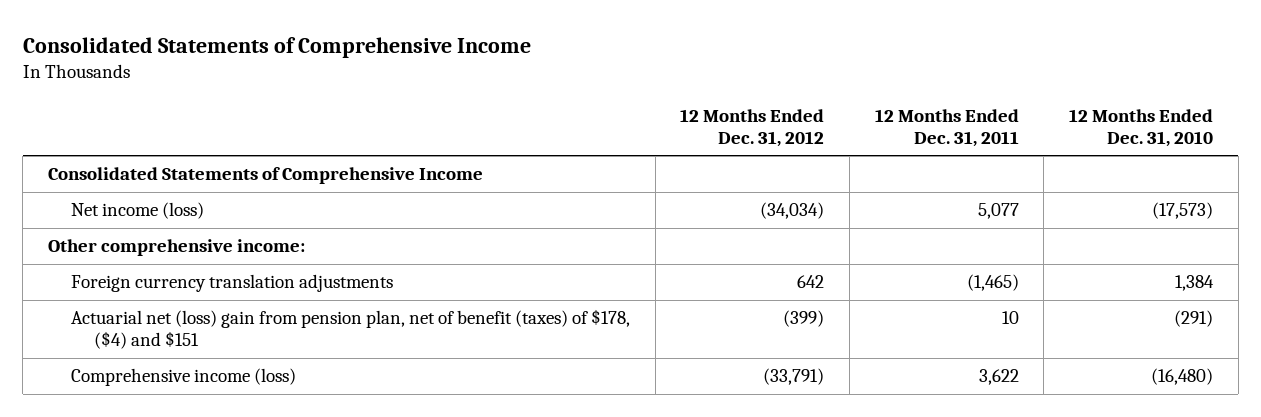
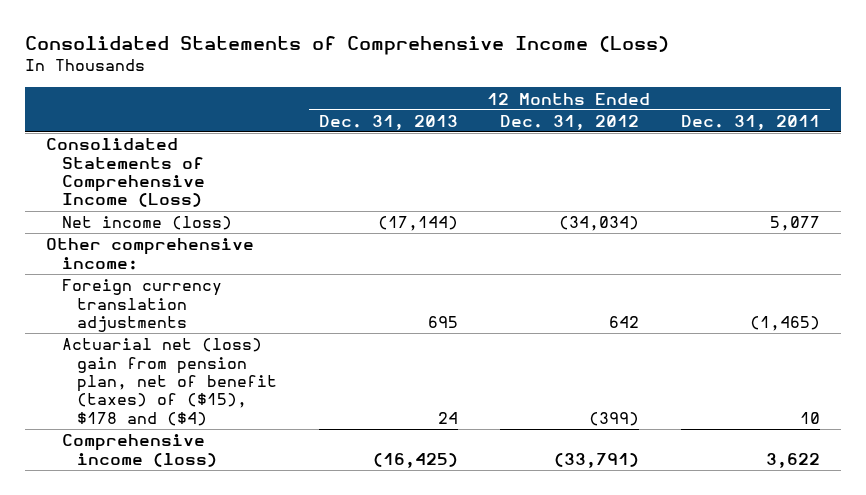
- Consolidated Statements of Comprehensive Income
+ Consolidated Statements of Comprehensive Income (Loss)
- | 12 Months Ended Dec. 31, 2012 | 12 Months Ended Dec. 31, 2011 | 12 Months Ended Dec. 31, 2010
+ | 12 Months Ended Dec. 31, 2013 | 12 Months Ended Dec. 31, 2012 | 12 Months Ended Dec. 31, 2011
- Consolidated Statements of Comprehensive Income
+ Consolidated Statements of Comprehensive Income (Loss)
- Actuarial net (loss) gain from pension plan, net of benefit (taxes) of $178, ($4) and $151 | (399) | 10 | (291)
+ Actuarial net (loss) gain from pension plan, net of benefit (taxes) of ($15), $178 and ($4) | 24 | (399) | 10

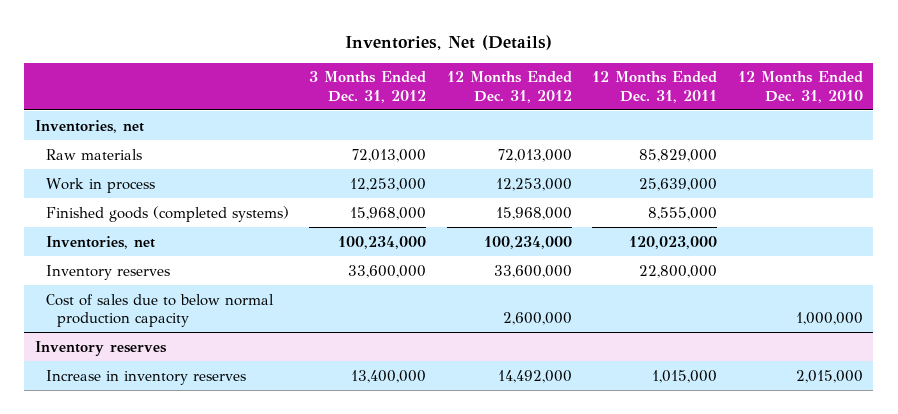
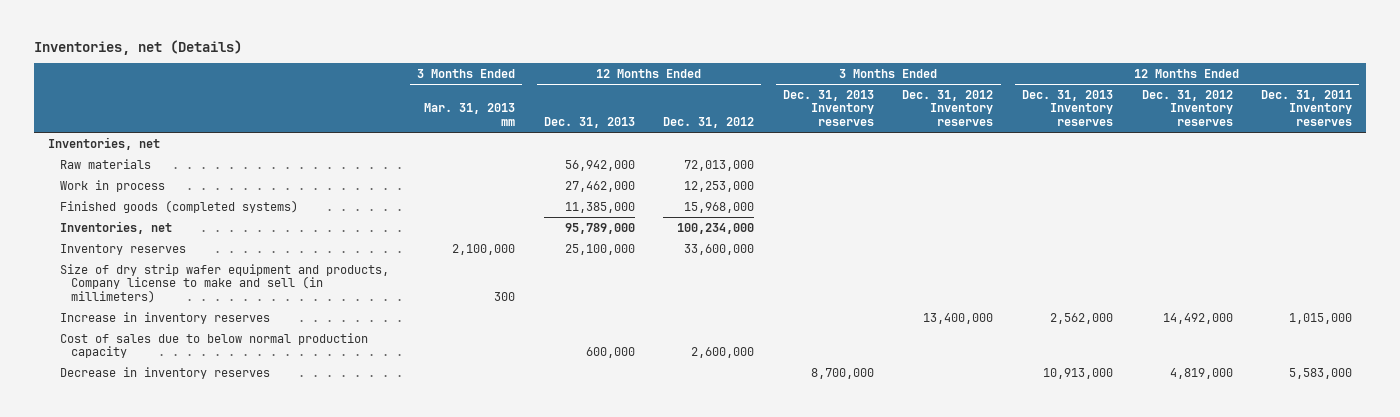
- Inventories, Net (Details)
+ Inventories, net (Details)
- | 3 Months Ended Dec. 31, 2012 | 12 Months Ended Dec. 31, 2012 | 12 Months Ended Dec. 31, 2011 | 12 Months Ended Dec. 31, 2010
+ | 3 Months Ended Mar. 31, 2013 mm | 12 Months Ended Dec. 31, 2013 | 12 Months Ended Dec. 31, 2012 | 3 Months Ended Dec. 31, 2013 Inventory reserves | 3 Months Ended Dec. 31, 2012 Inventory reserves | 12 Months Ended Dec. 31, 2013 Inventory reserves | 12 Months Ended Dec. 31, 2012 Inventory reserves | 12 Months Ended Dec. 31, 2011 Inventory reserves
+ Size of dry strip wafer equipment and products, Company license to make and sell (in millimeters) | 300 | | | | | | |
+ Increase in inventory reserves | | | | | 13,400,000 | 2,562,000 | 14,492,000 | 1,015,000
- Inventory reserves
- Increase in inventory reserves | 13,400,000 | 14,492,000 | 1,015,000 | 2,015,000
+ Decrease in inventory reserves | | | | 8,700,000 | | 10,913,000 | 4,819,000 | 5,583,000

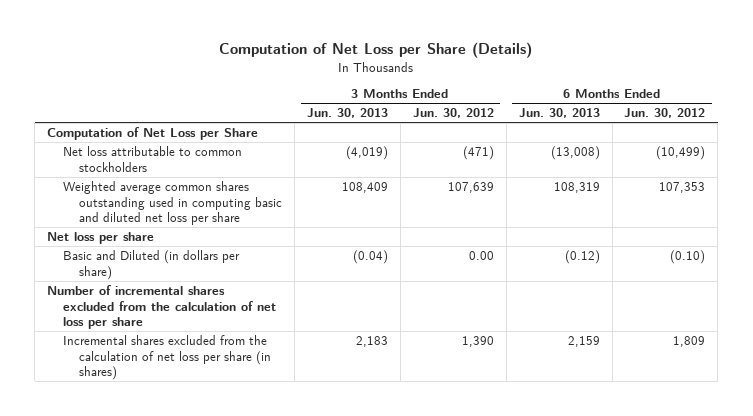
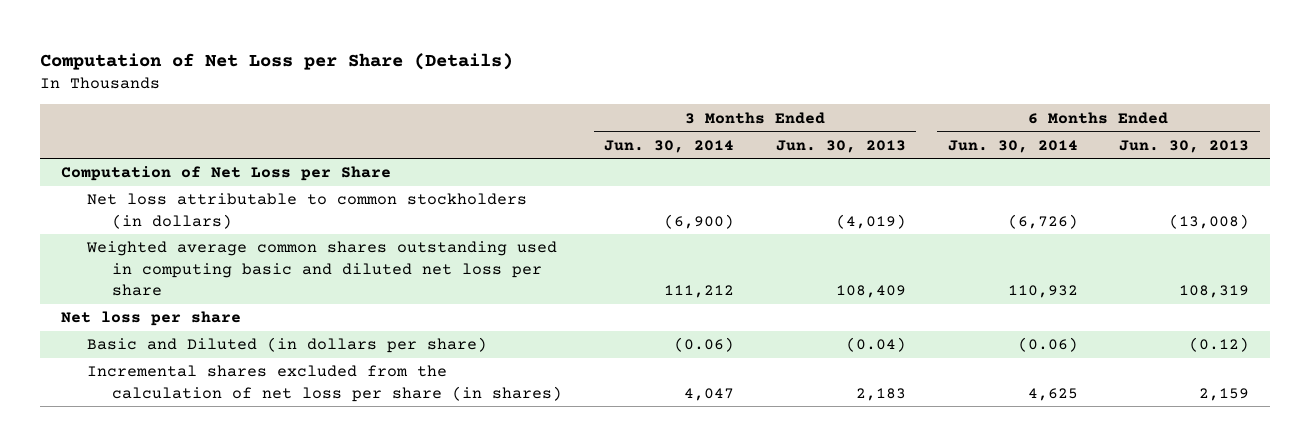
- | 3 Months Ended Jun. 30, 2013 | 3 Months Ended Jun. 30, 2012 | 6 Months Ended Jun. 30, 2013 | 6 Months Ended Jun. 30, 2012
+ | 3 Months Ended Jun. 30, 2014 | 3 Months Ended Jun. 30, 2013 | 6 Months Ended Jun. 30, 2014 | 6 Months Ended Jun. 30, 2013
- Net loss attributable to common stockholders | (4,019) | (471) | (13,008) | (10,499)
+ Net loss attributable to common stockholders (in dollars) | (6,900) | (4,019) | (6,726) | (13,008)
- Number of incremental shares excluded from the calculation of net loss per share

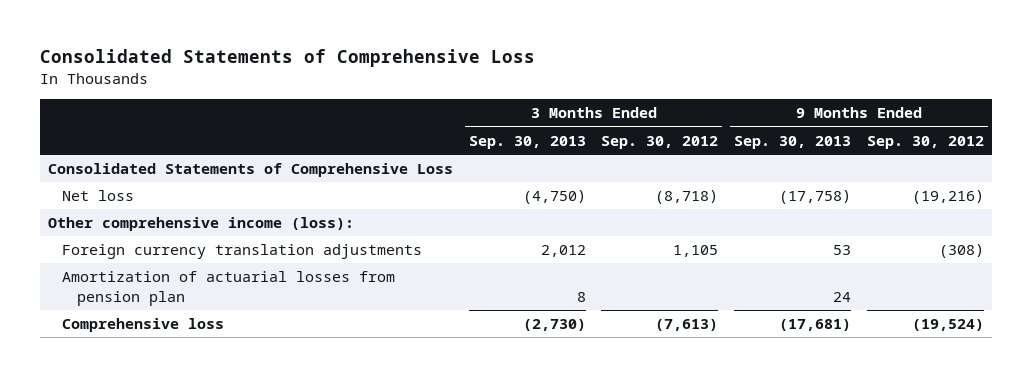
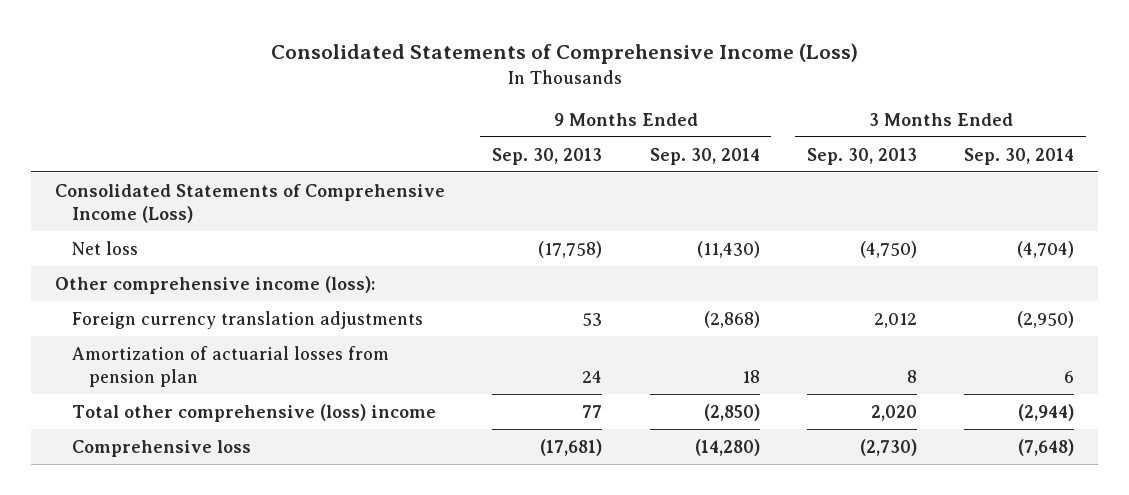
- Consolidated Statements of Comprehensive Loss
+ Consolidated Statements of Comprehensive Income (Loss)
- | 3 Months Ended Sep. 30, 2013 | 3 Months Ended Sep. 30, 2012 | 9 Months Ended Sep. 30, 2013 | 9 Months Ended Sep. 30, 2012
+ | 9 Months Ended Sep. 30, 2013 | 9 Months Ended Sep. 30, 2014 | 3 Months Ended Sep. 30, 2013 | 3 Months Ended Sep. 30, 2014
- Consolidated Statements of Comprehensive Loss
+ Consolidated Statements of Comprehensive Income (Loss)
+ Total other comprehensive (loss) income | 77 | (2,850) | 2,020 | (2,944)

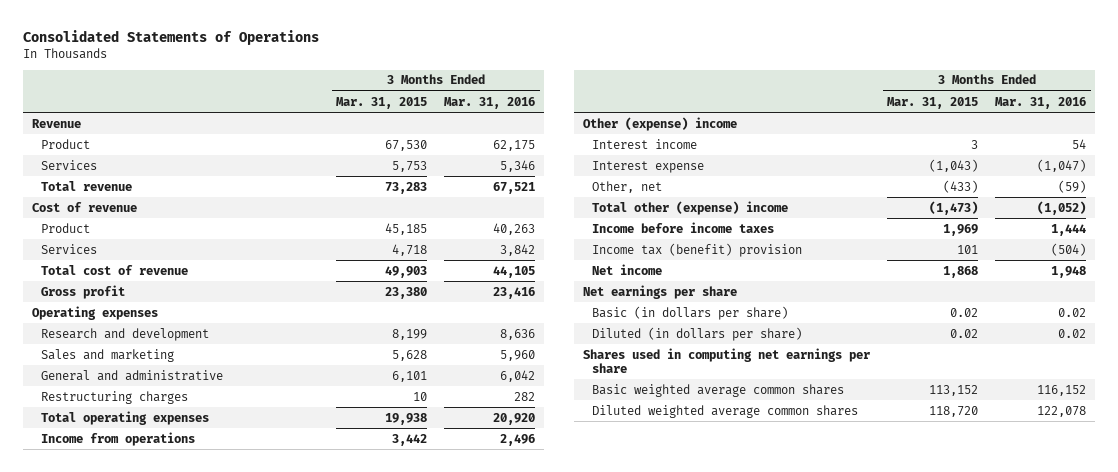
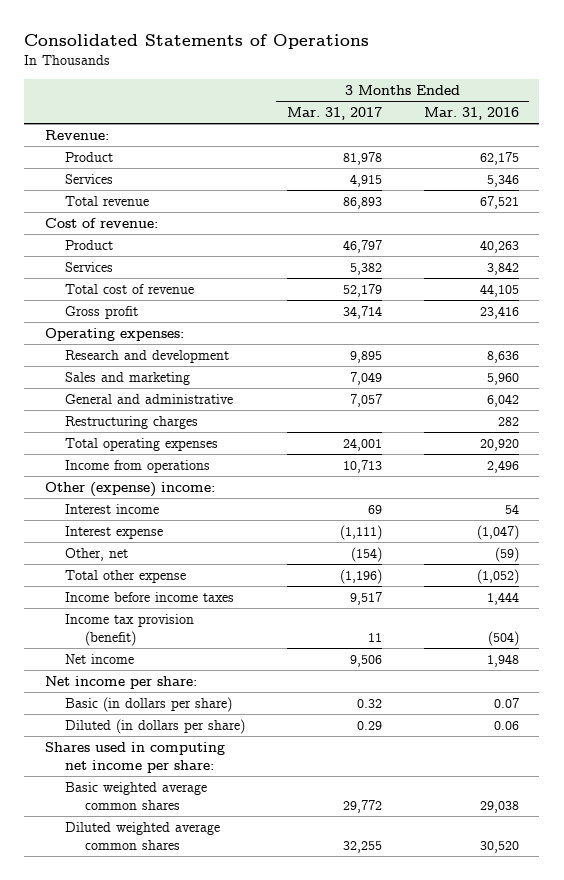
- | 3 Months Ended Mar. 31, 2015 | 3 Months Ended Mar. 31, 2016
+ | 3 Months Ended Mar. 31, 2017 | 3 Months Ended Mar. 31, 2016
- Revenue
+ Revenue:
- Cost of revenue
+ Cost of revenue:
- Operating expenses
+ Operating expenses:
- Other (expense) income
+ Other (expense) income:
- Total other (expense) income | (1,473) | (1,052)
+ Total other expense | (1,196) | (1,052)
- Income tax (benefit) provision | 101 | (504)
+ Income tax provision (benefit) | 11 | (504)
- Net earnings per share
- Basic (in dollars per share) | 0.02 | 0.02
- Diluted (in dollars per share) | 0.02 | 0.02
- Shares used in computing net earnings per share
- Basic weighted average common shares | 113,152 | 116,152
- Diluted weighted average common shares | 118,720 | 122,078
+ Net income per share:
+ Basic (in dollars per share) | 0.32 | 0.07
+ Diluted (in dollars per share) | 0.29 | 0.06
+ Shares used in computing net income per share:
+ Basic weighted average common shares | 29,772 | 29,038
+ Diluted weighted average common shares | 32,255 | 30,520

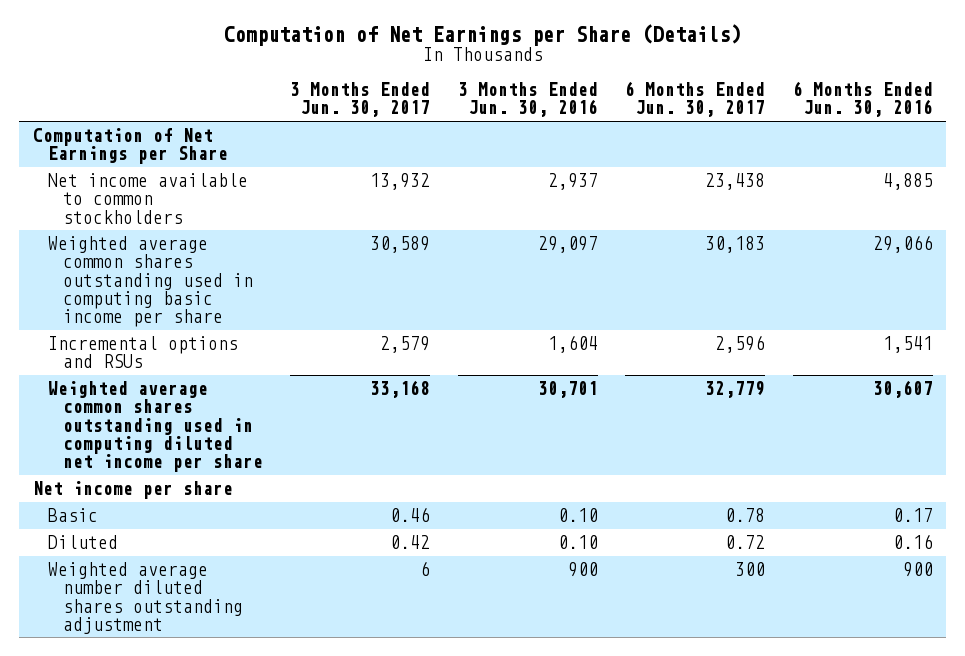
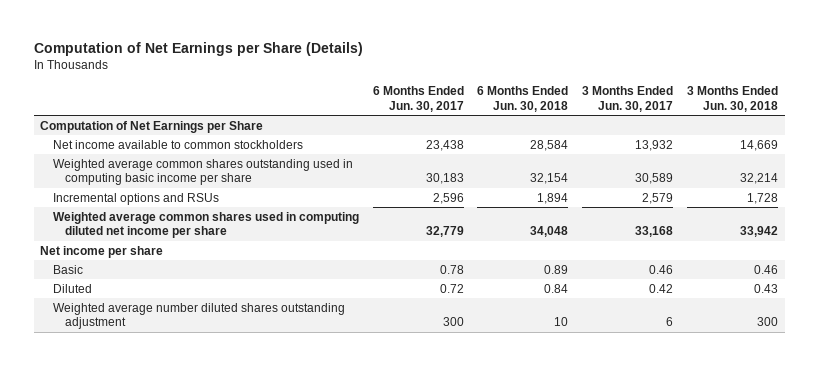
- | 3 Months Ended Jun. 30, 2017 | 3 Months Ended Jun. 30, 2016 | 6 Months Ended Jun. 30, 2017 | 6 Months Ended Jun. 30, 2016
+ | 6 Months Ended Jun. 30, 2017 | 6 Months Ended Jun. 30, 2018 | 3 Months Ended Jun. 30, 2017 | 3 Months Ended Jun. 30, 2018
- Weighted average common shares outstanding used in computing diluted net income per share | 33,168 | 30,701 | 32,779 | 30,607
+ Weighted average common shares used in computing diluted net income per share | 32,779 | 34,048 | 33,168 | 33,942

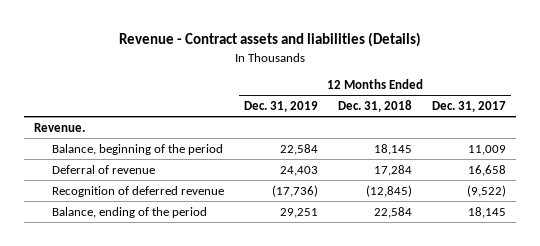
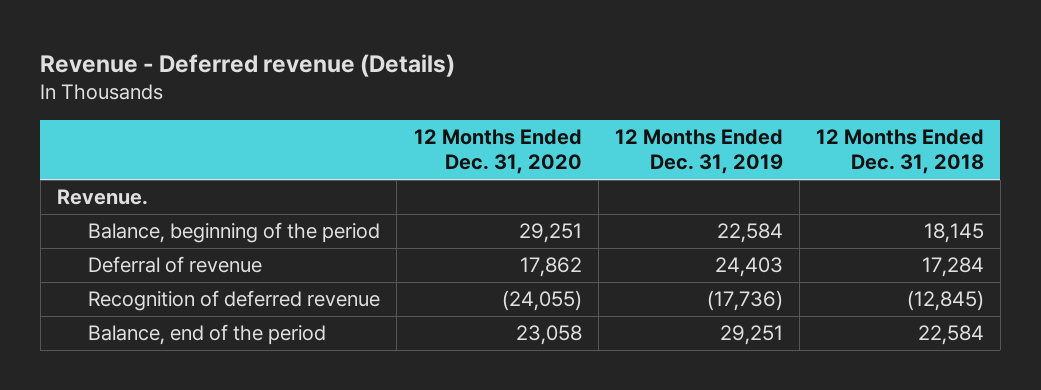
- Revenue - Contract assets and liabilities (Details)
+ Revenue - Deferred revenue (Details)
- | 12 Months Ended Dec. 31, 2019 | 12 Months Ended Dec. 31, 2018 | 12 Months Ended Dec. 31, 2017
+ | 12 Months Ended Dec. 31, 2020 | 12 Months Ended Dec. 31, 2019 | 12 Months Ended Dec. 31, 2018
- Balance, ending of the period | 29,251 | 22,584 | 18,145
+ Balance, end of the period | 23,058 | 29,251 | 22,584

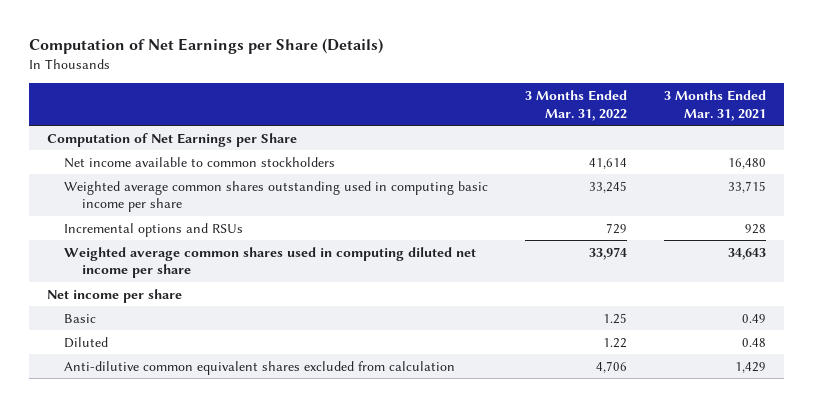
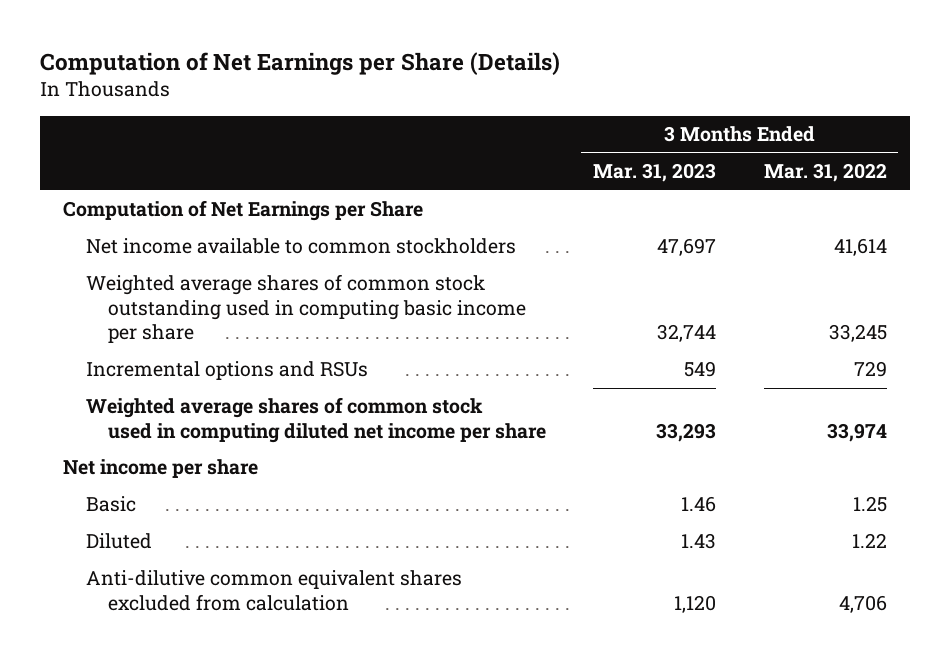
- | 3 Months Ended Mar. 31, 2022 | 3 Months Ended Mar. 31, 2021
+ | 3 Months Ended Mar. 31, 2023 | 3 Months Ended Mar. 31, 2022
- Weighted average common shares outstanding used in computing basic income per share | 33,245 | 33,715
+ Weighted average shares of common stock outstanding used in computing basic income per share | 32,744 | 33,245
- Weighted average common shares used in computing diluted net income per share | 33,974 | 34,643
+ Weighted average shares of common stock used in computing diluted net income per share | 33,293 | 33,974

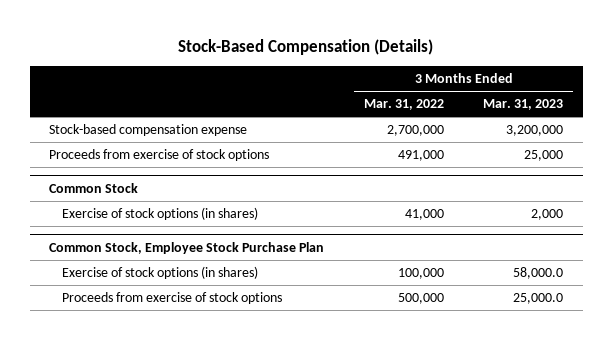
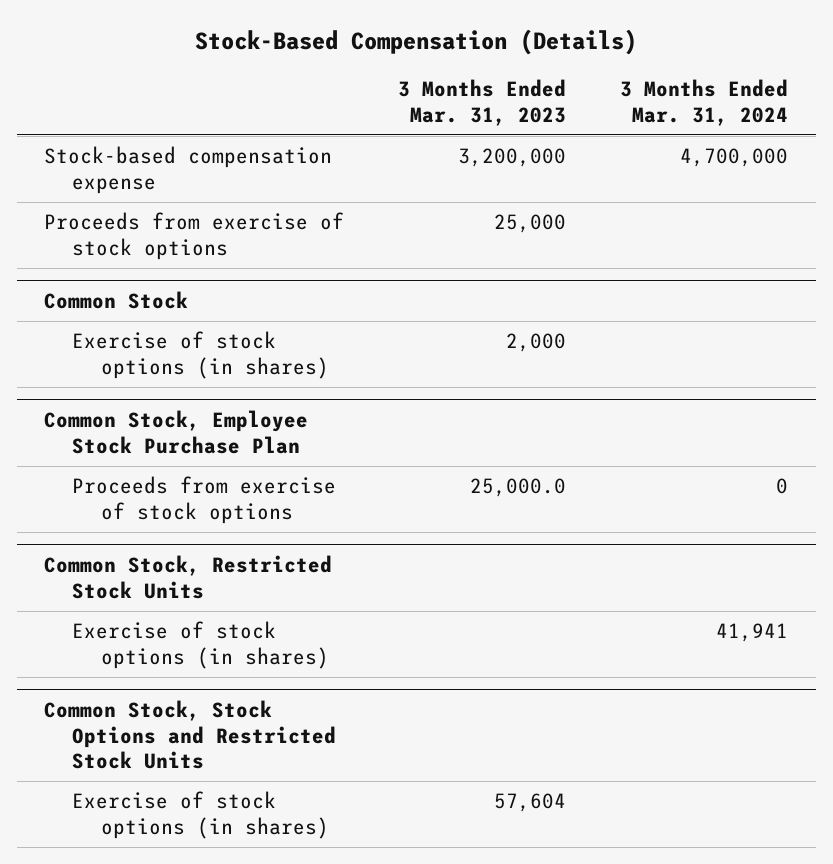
- | 3 Months Ended Mar. 31, 2022 | 3 Months Ended Mar. 31, 2023
+ | 3 Months Ended Mar. 31, 2023 | 3 Months Ended Mar. 31, 2024
@ Common Stock, Employee Stock Purchase Plan
- Exercise of stock options (in shares) | 100,000 | 58,000.0
+ Common Stock, Restricted Stock Units
+ Exercise of stock options (in shares) | | 41,941
+ Common Stock, Stock Options and Restricted Stock Units
+ Exercise of stock options (in shares) | 57,604 |

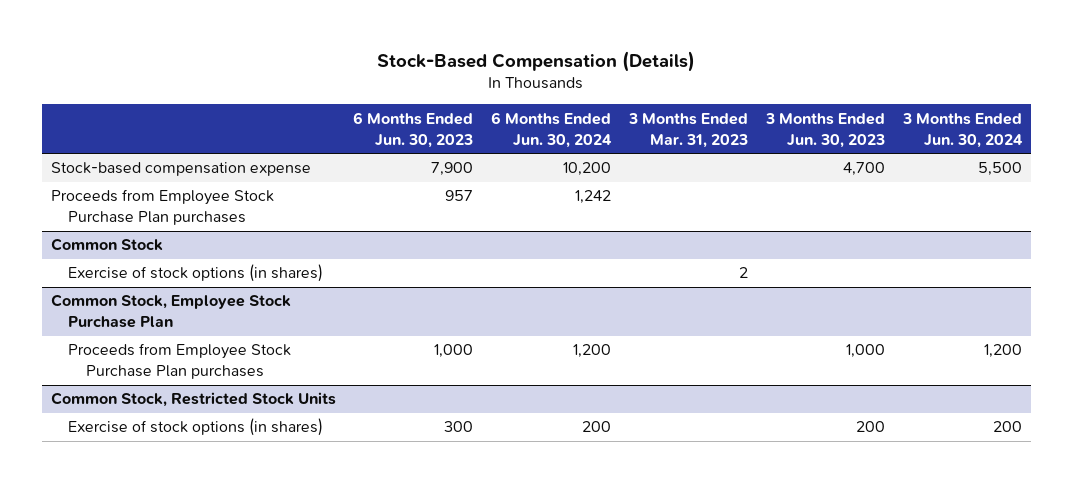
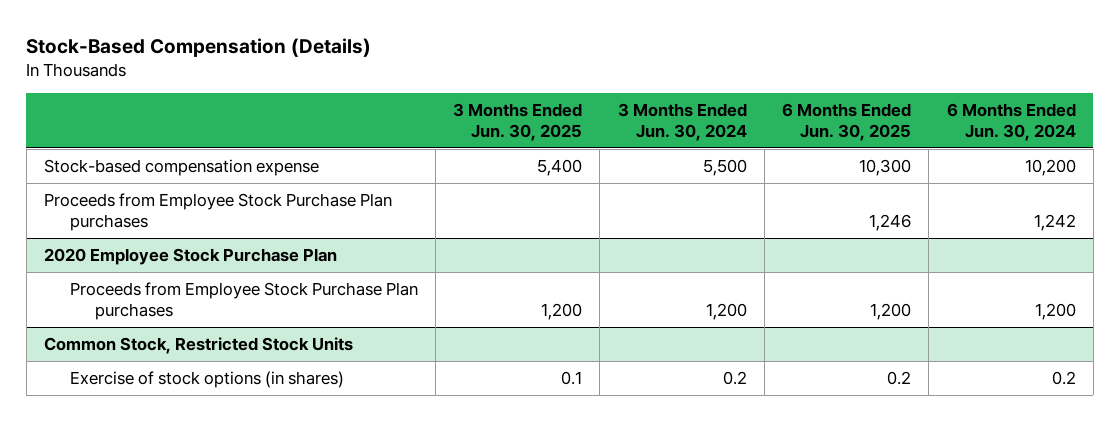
- | 6 Months Ended Jun. 30, 2023 | 6 Months Ended Jun. 30, 2024 | 3 Months Ended Mar. 31, 2023 | 3 Months Ended Jun. 30, 2023 | 3 Months Ended Jun. 30, 2024
+ | 3 Months Ended Jun. 30, 2025 | 3 Months Ended Jun. 30, 2024 | 6 Months Ended Jun. 30, 2025 | 6 Months Ended Jun. 30, 2024
- Common Stock
- Exercise of stock options (in shares) | | | 2 | |
- Common Stock, Employee Stock Purchase Plan
+ 2020 Employee Stock Purchase Plan
@ Common Stock, Restricted Stock Units
- Exercise of stock options (in shares) | 300 | 200 | | 200 | 200
+ Exercise of stock options (in shares) | 0.1 | 0.2 | 0.2 | 0.2

